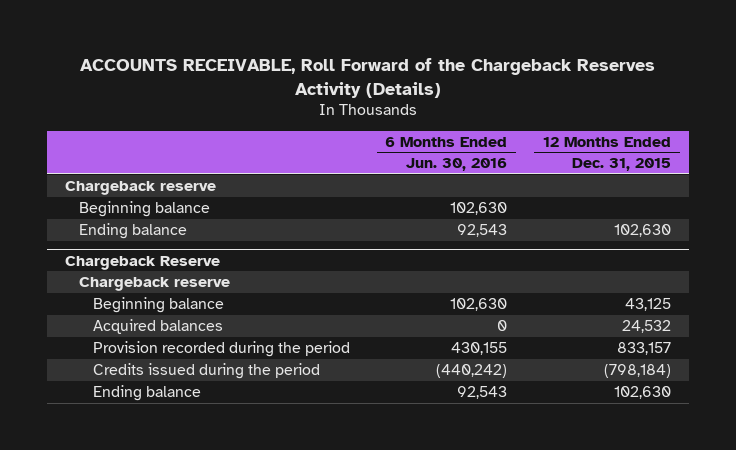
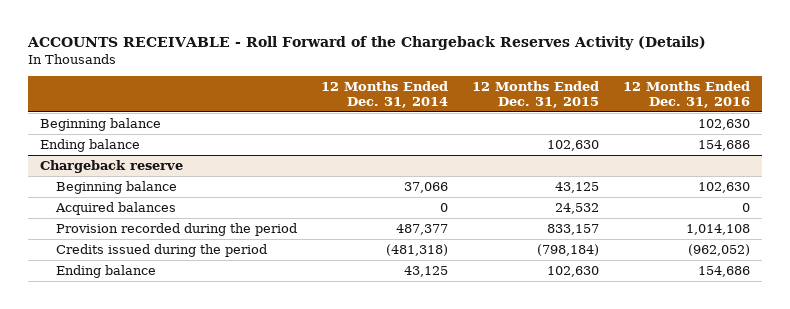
- ACCOUNTS RECEIVABLE, Roll Forward of the Chargeback Reserves Activity (Details)
+ ACCOUNTS RECEIVABLE - Roll Forward of the Chargeback Reserves Activity (Details)
- | 6 Months Ended Jun. 30, 2016 | 12 Months Ended Dec. 31, 2015
+ | 12 Months Ended Dec. 31, 2014 | 12 Months Ended Dec. 31, 2015 | 12 Months Ended Dec. 31, 2016
- Chargeback reserve
- Chargeback Reserve
- Chargeback reserve
+ Chargeback reserve

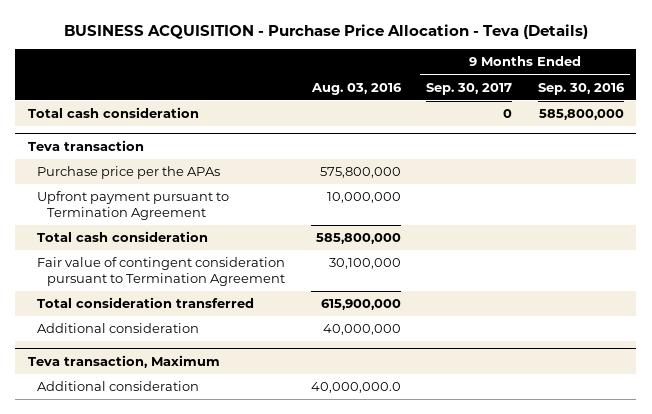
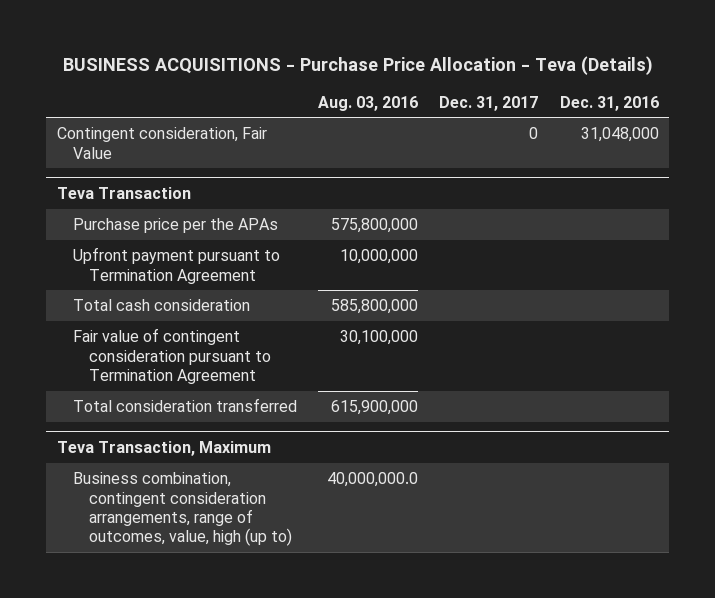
- BUSINESS ACQUISITION - Purchase Price Allocation - Teva (Details)
+ BUSINESS ACQUISITIONS - Purchase Price Allocation - Teva (Details)
- | Aug. 03, 2016 | 9 Months Ended Sep. 30, 2017 | 9 Months Ended Sep. 30, 2016
+ | Aug. 03, 2016 | Dec. 31, 2017 | Dec. 31, 2016
- Total cash consideration | | 0 | 585,800,000
- Teva transaction
+ Contingent consideration, Fair Value | | 0 | 31,048,000
+ Teva Transaction
- Additional consideration | 40,000,000 | |
- Teva transaction, Maximum
- Additional consideration | 40,000,000.0 | |
+ Teva Transaction, Maximum
+ Business combination, contingent consideration arrangements, range of outcomes, value, high (up to) | 40,000,000.0 | |

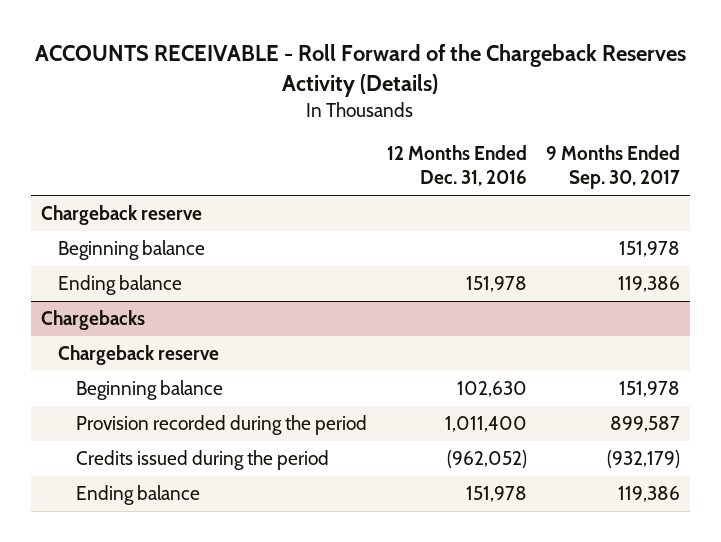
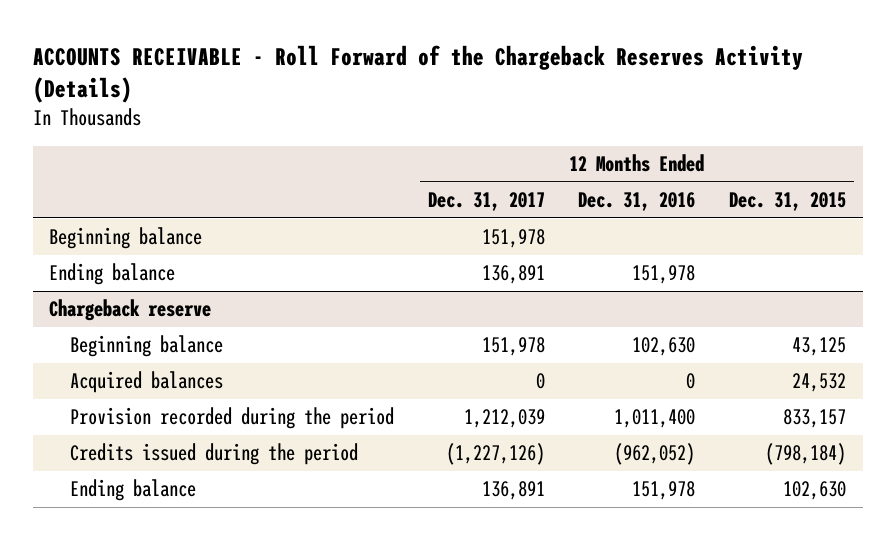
- | 12 Months Ended Dec. 31, 2016 | 9 Months Ended Sep. 30, 2017
+ | 12 Months Ended Dec. 31, 2017 | 12 Months Ended Dec. 31, 2016 | 12 Months Ended Dec. 31, 2015
- Chargeback reserve
- Chargebacks
- Chargeback reserve
+ Chargeback reserve
+ Acquired balances | 0 | 0 | 24,532

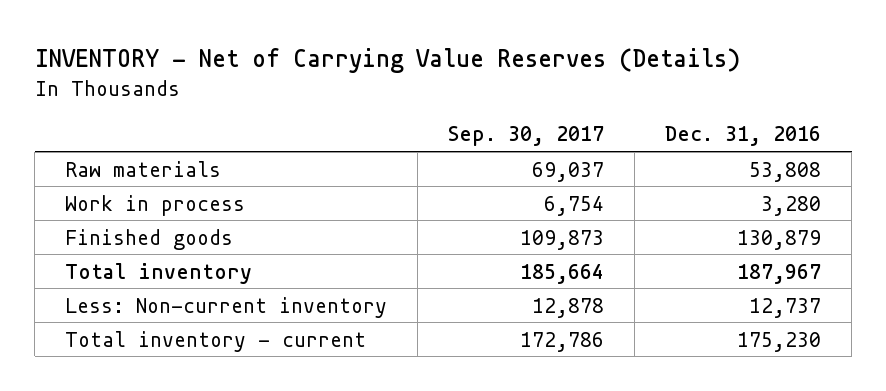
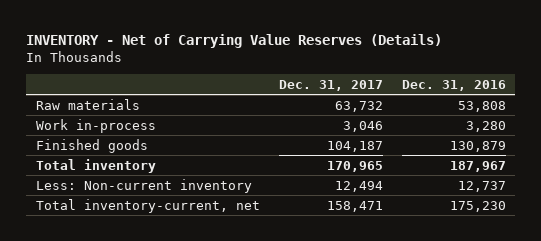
- | Sep. 30, 2017 | Dec. 31, 2016
+ | Dec. 31, 2017 | Dec. 31, 2016
- Work in process | 6,754 | 3,280
+ Work in-process | 3,046 | 3,280
- Total inventory - current | 172,786 | 175,230
+ Total inventory-current, net | 158,471 | 175,230

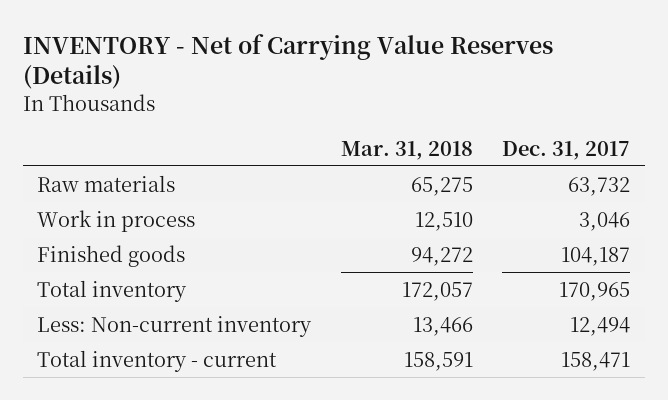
- | Dec. 31, 2017 | Dec. 31, 2016
+ | Mar. 31, 2018 | Dec. 31, 2017
- Work in-process | 3,046 | 3,280
+ Work in process | 12,510 | 3,046
- Total inventory-current, net | 158,471 | 175,230
+ Total inventory - current | 158,591 | 158,471

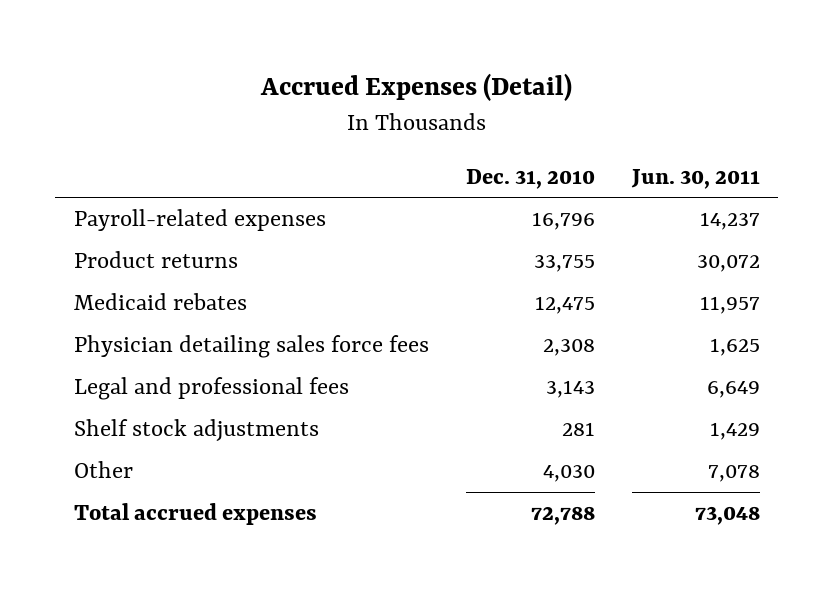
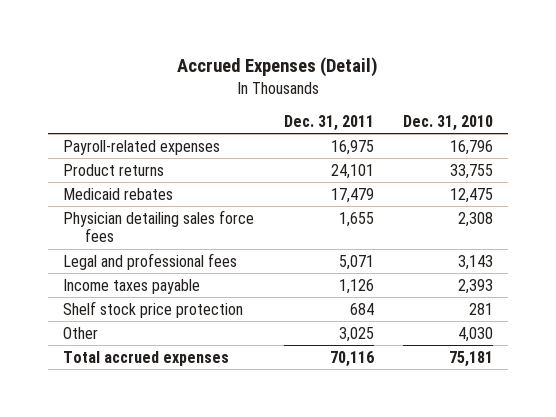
- | Dec. 31, 2010 | Jun. 30, 2011
+ | Dec. 31, 2011 | Dec. 31, 2010
- Shelf stock adjustments | 281 | 1,429
+ Income taxes payable | 1,126 | 2,393
+ Shelf stock price protection | 684 | 281
- Total accrued expenses | 72,788 | 73,048
+ Total accrued expenses | 70,116 | 75,181

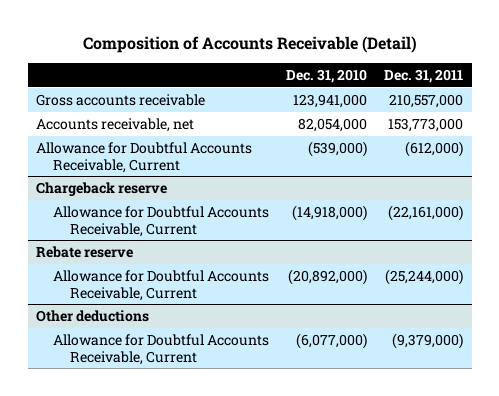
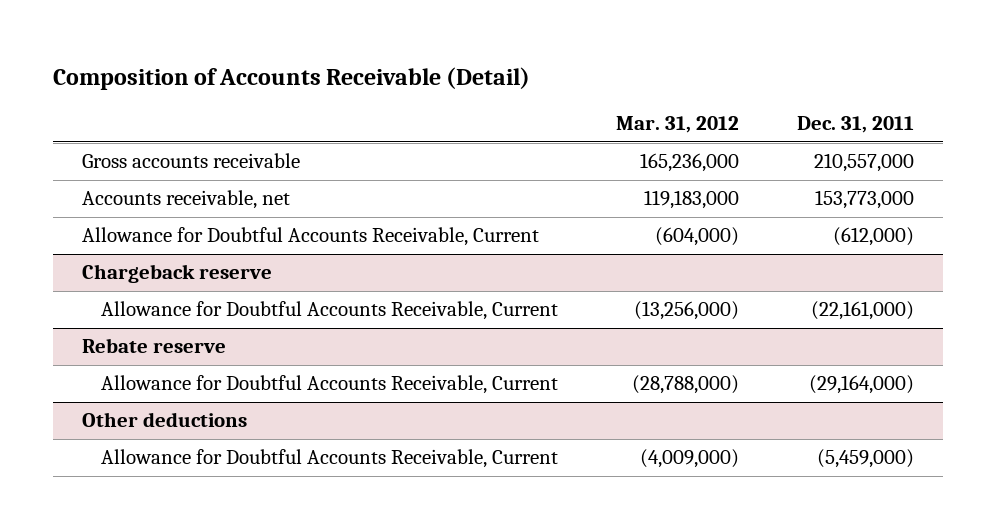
- | Dec. 31, 2010 | Dec. 31, 2011
+ | Mar. 31, 2012 | Dec. 31, 2011
@ Rebate reserve
- Allowance for Doubtful Accounts Receivable, Current | (20,892,000) | (25,244,000)
+ Allowance for Doubtful Accounts Receivable, Current | (28,788,000) | (29,164,000)
@ Other deductions
- Allowance for Doubtful Accounts Receivable, Current | (6,077,000) | (9,379,000)
+ Allowance for Doubtful Accounts Receivable, Current | (4,009,000) | (5,459,000)

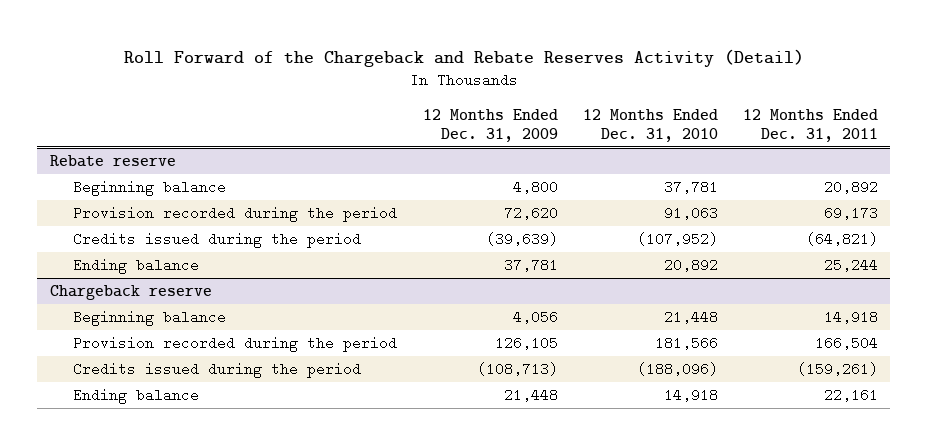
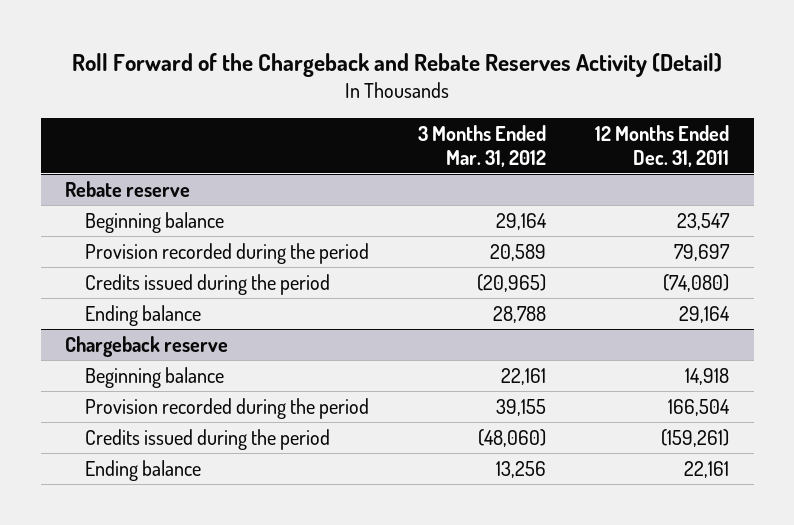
- | 12 Months Ended Dec. 31, 2009 | 12 Months Ended Dec. 31, 2010 | 12 Months Ended Dec. 31, 2011
+ | 3 Months Ended Mar. 31, 2012 | 12 Months Ended Dec. 31, 2011
@ Rebate reserve
- Beginning balance | 4,800 | 37,781 | 20,892
- Provision recorded during the period | 72,620 | 91,063 | 69,173
- Credits issued during the period | (39,639) | (107,952) | (64,821)
- Ending balance | 37,781 | 20,892 | 25,244
+ Beginning balance | 29,164 | 23,547
+ Provision recorded during the period | 20,589 | 79,697
+ Credits issued during the period | (20,965) | (74,080)
+ Ending balance | 28,788 | 29,164

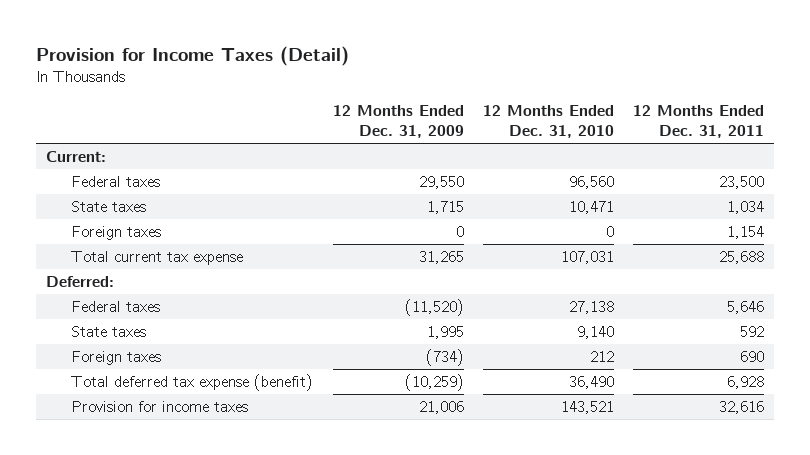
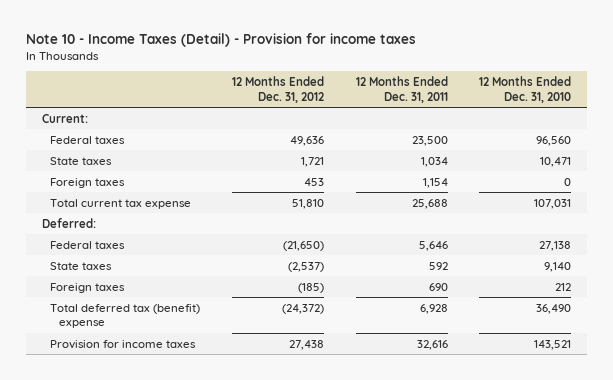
- Provision for Income Taxes (Detail)
+ Note 10 - Income Taxes (Detail) - Provision for income taxes
- | 12 Months Ended Dec. 31, 2009 | 12 Months Ended Dec. 31, 2010 | 12 Months Ended Dec. 31, 2011
+ | 12 Months Ended Dec. 31, 2012 | 12 Months Ended Dec. 31, 2011 | 12 Months Ended Dec. 31, 2010
- Total deferred tax expense (benefit) | (10,259) | 36,490 | 6,928
+ Total deferred tax (benefit) expense | (24,372) | 6,928 | 36,490

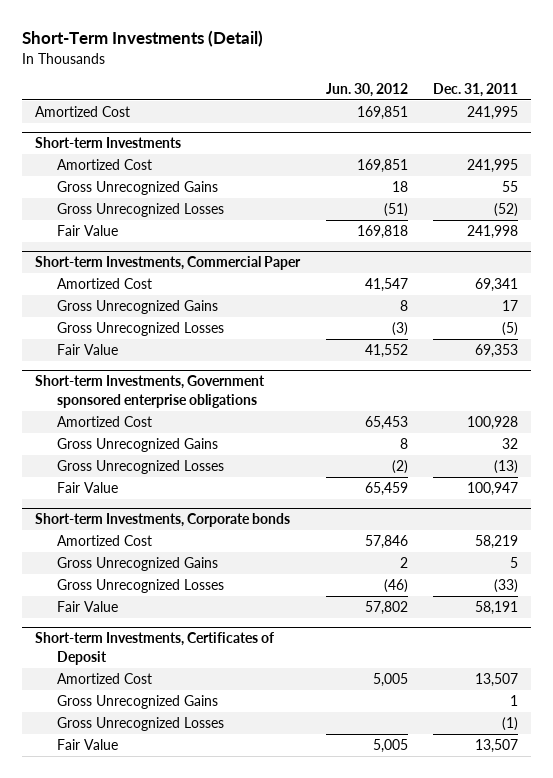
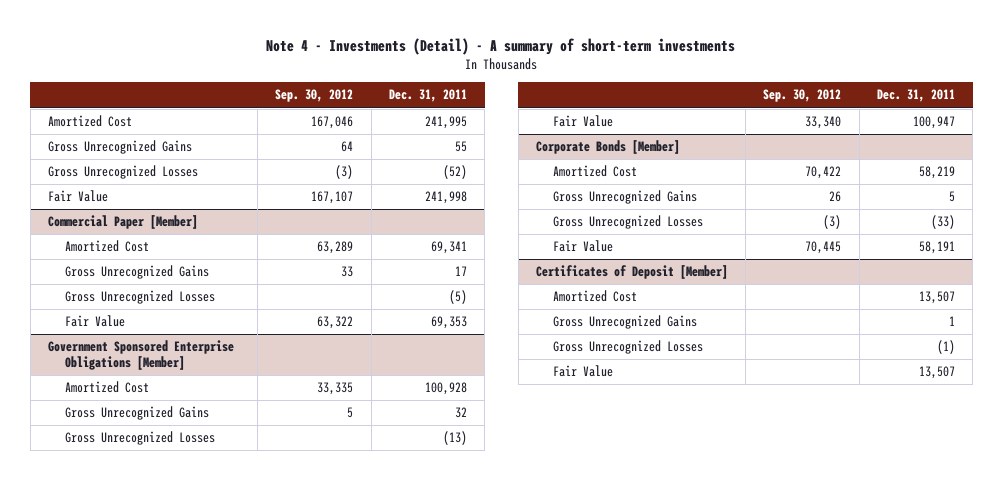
- Short-Term Investments (Detail)
+ Note 4 - Investments (Detail) - A summary of short-term investments
- | Jun. 30, 2012 | Dec. 31, 2011
+ | Sep. 30, 2012 | Dec. 31, 2011
- Short-term Investments
- Amortized Cost | 169,851 | 241,995
- Short-term Investments, Commercial Paper
+ Commercial Paper [Member]
- Short-term Investments, Government sponsored enterprise obligations
+ Government Sponsored Enterprise Obligations [Member]
- Short-term Investments, Corporate bonds
+ Corporate Bonds [Member]
- Short-term Investments, Certificates of Deposit
+ Certificates of Deposit [Member]

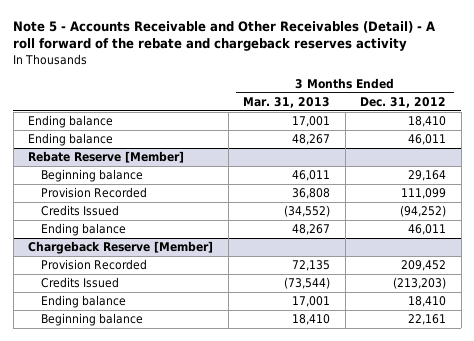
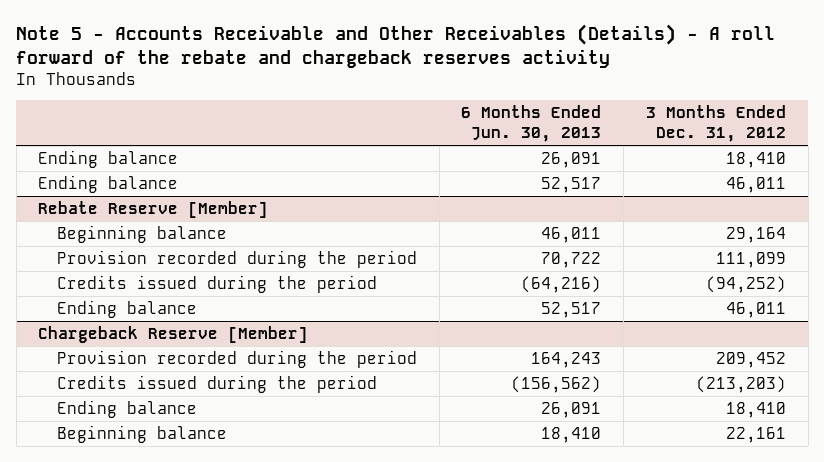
- Note 5 - Accounts Receivable and Other Receivables (Detail) - A roll forward of the rebate and chargeback reserves activity
+ Note 5 - Accounts Receivable and Other Receivables (Details) - A roll forward of the rebate and chargeback reserves activity
- | 3 Months Ended Mar. 31, 2013 | 3 Months Ended Dec. 31, 2012
+ | 6 Months Ended Jun. 30, 2013 | 3 Months Ended Dec. 31, 2012
@ Rebate Reserve [Member]
- Provision Recorded | 36,808 | 111,099
- Credits Issued | (34,552) | (94,252)
+ Provision recorded during the period | 70,722 | 111,099
+ Credits issued during the period | (64,216) | (94,252)
@ Chargeback Reserve [Member]
- Provision Recorded | 72,135 | 209,452
- Credits Issued | (73,544) | (213,203)
+ Provision recorded during the period | 164,243 | 209,452
+ Credits issued during the period | (156,562) | (213,203)

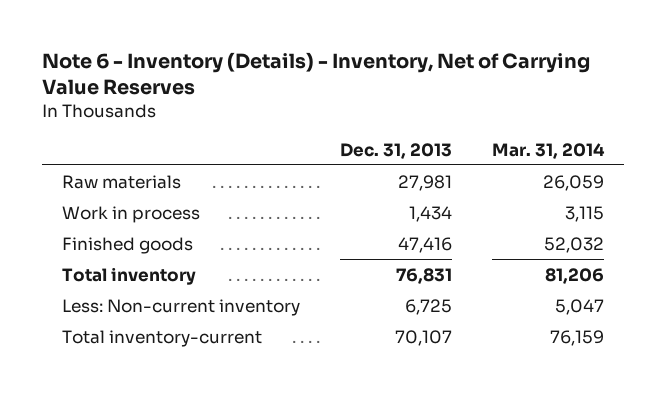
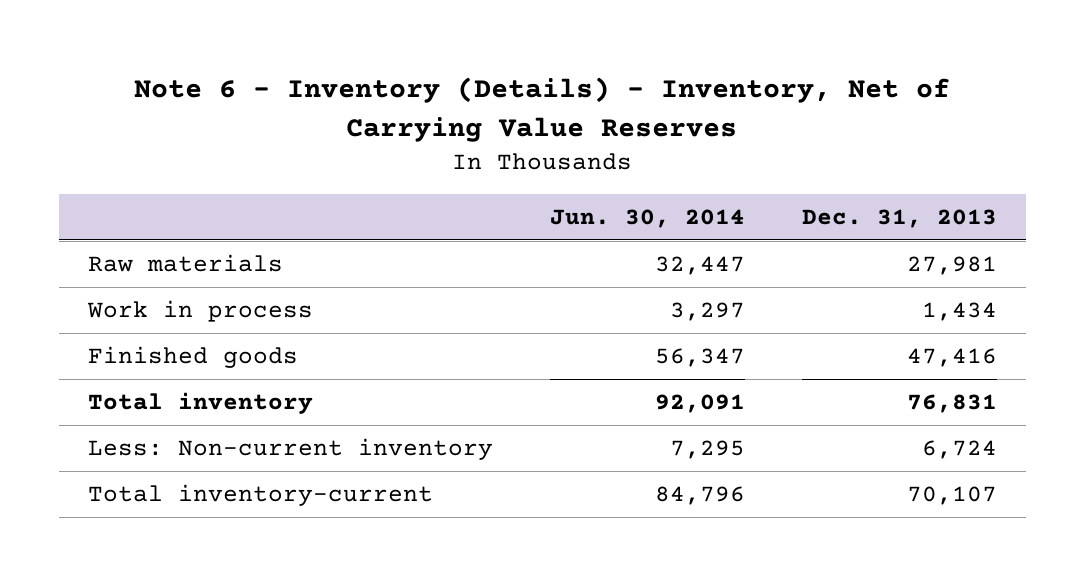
- | Dec. 31, 2013 | Mar. 31, 2014
+ | Jun. 30, 2014 | Dec. 31, 2013
- Less: Non-current inventory | 6,725 | 5,047
+ Less: Non-current inventory | 7,295 | 6,724

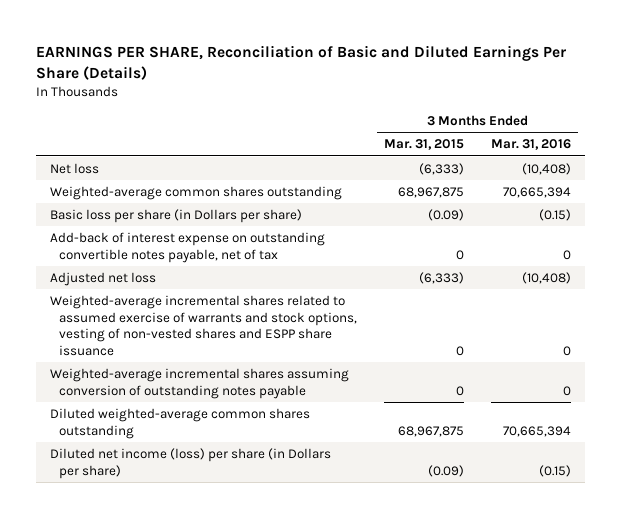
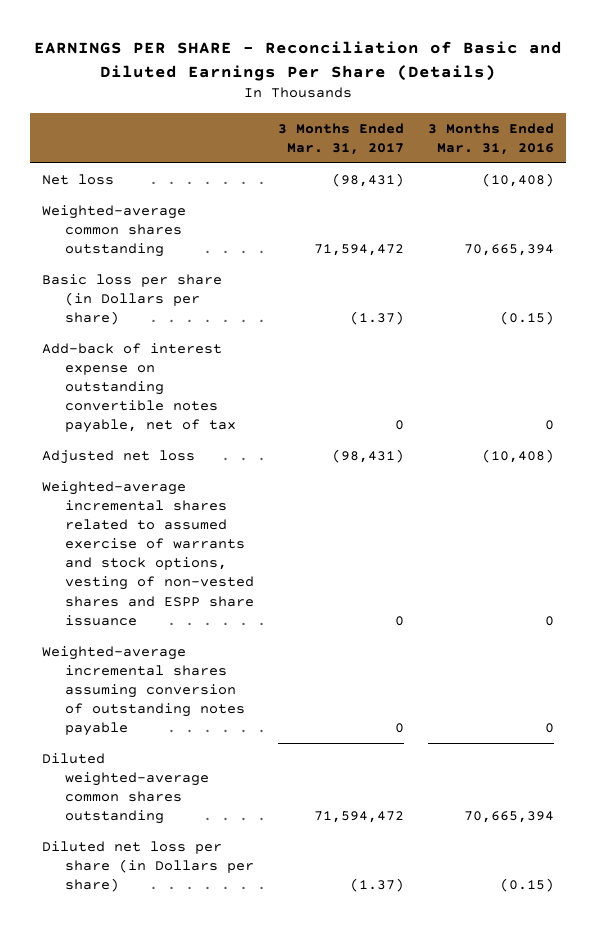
- EARNINGS PER SHARE, Reconciliation of Basic and Diluted Earnings Per Share (Details)
+ EARNINGS PER SHARE - Reconciliation of Basic and Diluted Earnings Per Share (Details)
- | 3 Months Ended Mar. 31, 2015 | 3 Months Ended Mar. 31, 2016
+ | 3 Months Ended Mar. 31, 2017 | 3 Months Ended Mar. 31, 2016
- Diluted net income (loss) per share (in Dollars per share) | (0.09) | (0.15)
+ Diluted net loss per share (in Dollars per share) | (1.37) | (0.15)

